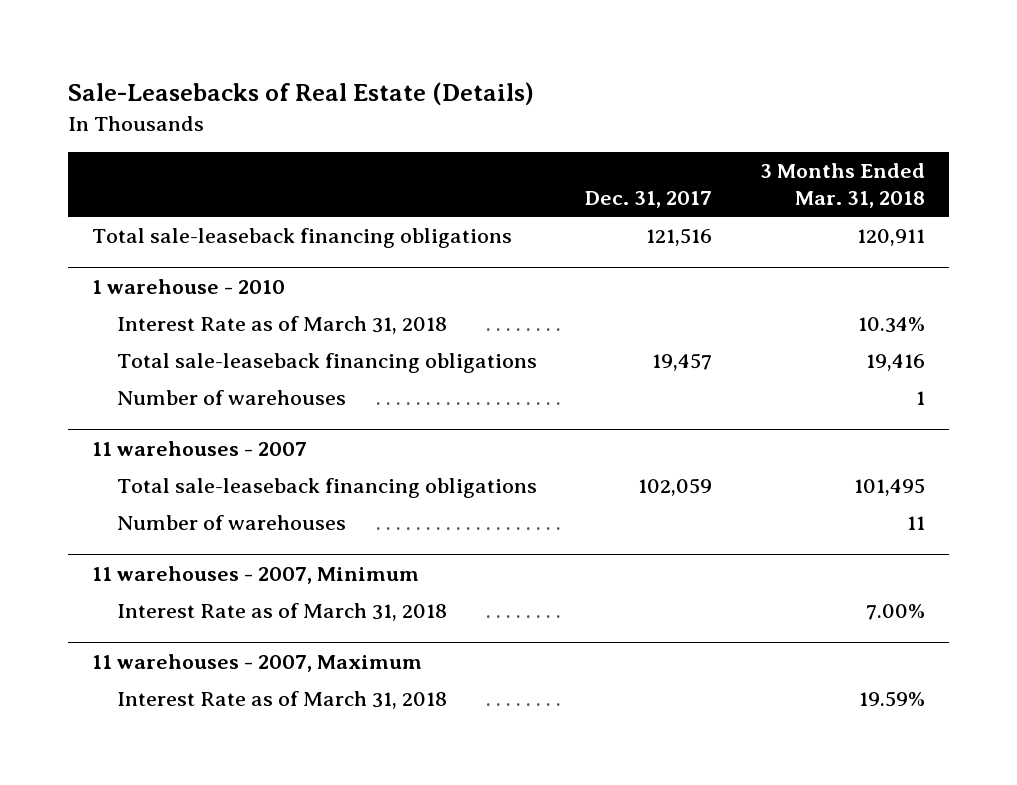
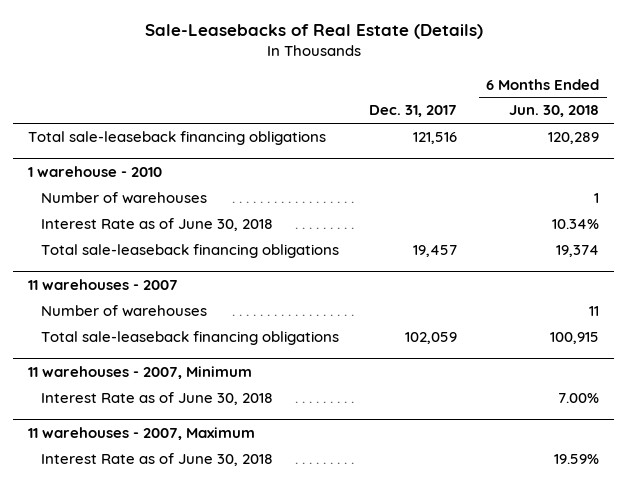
- | Dec. 31, 2017 | 3 Months Ended Mar. 31, 2018
+ | Dec. 31, 2017 | 6 Months Ended Jun. 30, 2018
@ 1 warehouse - 2010
- Interest Rate as of March 31, 2018 | | 10.34%
+ Interest Rate as of June 30, 2018 | | 10.34%
moved down: Total sale-leaseback financing obligations | 19,457 | 19,374
@ 11 warehouses - 2007
moved down: Total sale-leaseback financing obligations | 102,059 | 100,915
@ 11 warehouses - 2007, Minimum
- Interest Rate as of March 31, 2018 | | 7.00%
+ Interest Rate as of June 30, 2018 | | 7.00%
@ 11 warehouses - 2007, Maximum
- Interest Rate as of March 31, 2018 | | 19.59%
+ Interest Rate as of June 30, 2018 | | 19.59%

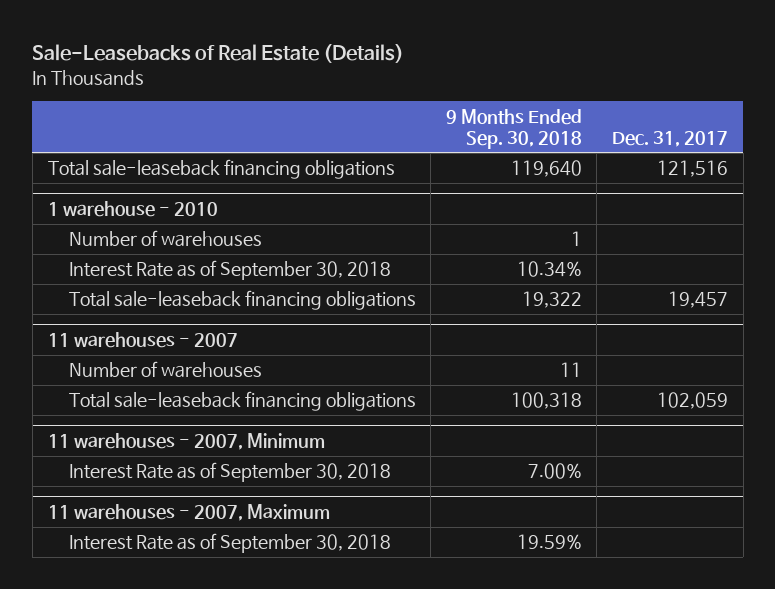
- | Dec. 31, 2017 | 6 Months Ended Jun. 30, 2018
+ | 9 Months Ended Sep. 30, 2018 | Dec. 31, 2017
@ 1 warehouse - 2010
- Interest Rate as of June 30, 2018 | | 10.34%
+ Interest Rate as of September 30, 2018 | 10.34% |
@ 11 warehouses - 2007, Minimum
- Interest Rate as of June 30, 2018 | | 7.00%
+ Interest Rate as of September 30, 2018 | 7.00% |
@ 11 warehouses - 2007, Maximum
- Interest Rate as of June 30, 2018 | | 19.59%
+ Interest Rate as of September 30, 2018 | 19.59% |

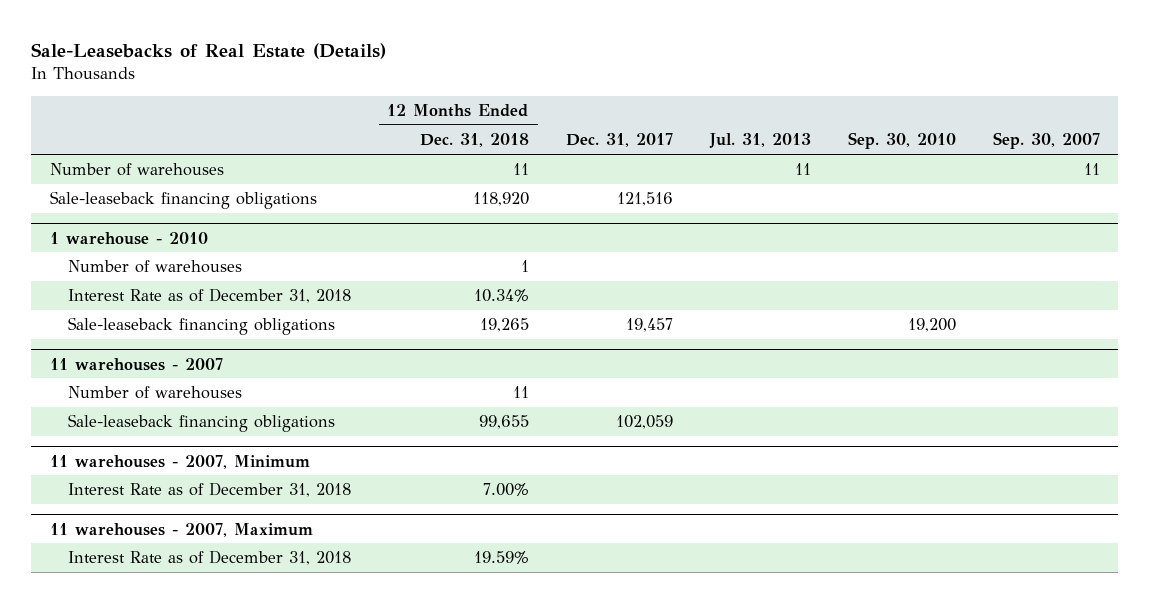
- | 9 Months Ended Sep. 30, 2018 | Dec. 31, 2017
+ | 12 Months Ended Dec. 31, 2018 | Dec. 31, 2017 | Jul. 31, 2013 | Sep. 30, 2010 | Sep. 30, 2007
- Total sale-leaseback financing obligations | 119,640 | 121,516
+ Number of warehouses | 11 | | 11 | | 11
+ Sale-leaseback financing obligations | 118,920 | 121,516 | | |
@ 1 warehouse - 2010
- Interest Rate as of September 30, 2018 | 10.34% |
- Total sale-leaseback financing obligations | 19,322 | 19,457
+ Interest Rate as of December 31, 2018 | 10.34% | | | |
+ Sale-leaseback financing obligations | 19,265 | 19,457 | | 19,200 |
@ 11 warehouses - 2007
- Total sale-leaseback financing obligations | 100,318 | 102,059
+ Sale-leaseback financing obligations | 99,655 | 102,059 | | |
@ 11 warehouses - 2007, Minimum
- Interest Rate as of September 30, 2018 | 7.00% |
+ Interest Rate as of December 31, 2018 | 7.00% | | | |
@ 11 warehouses - 2007, Maximum
- Interest Rate as of September 30, 2018 | 19.59% |
+ Interest Rate as of December 31, 2018 | 19.59% | | | |

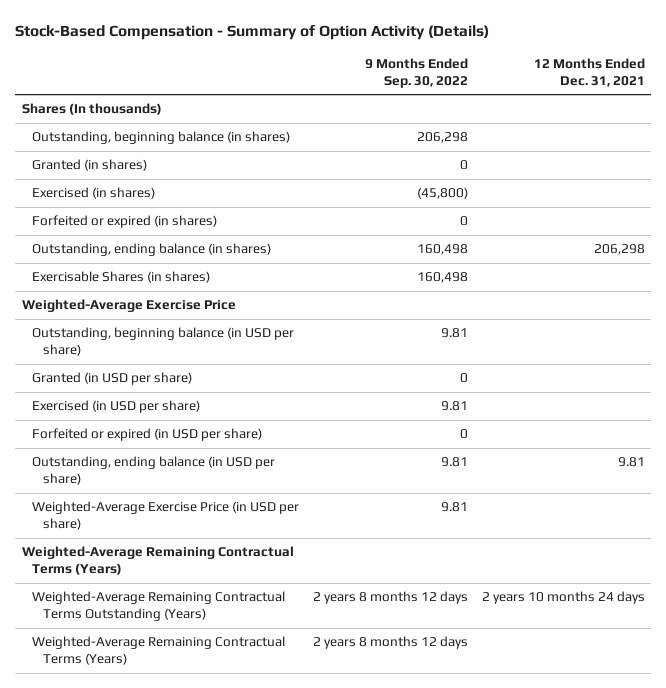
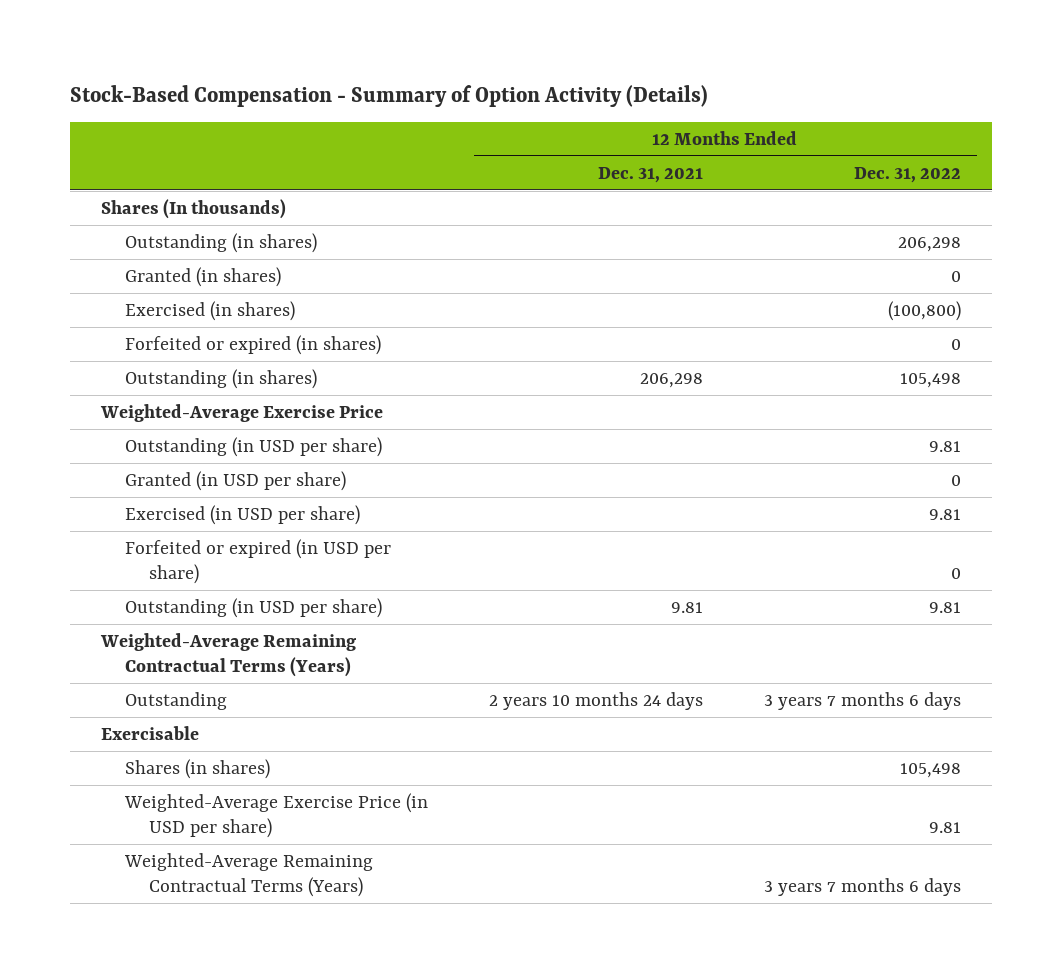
- | 9 Months Ended Sep. 30, 2022 | 12 Months Ended Dec. 31, 2021
+ | 12 Months Ended Dec. 31, 2021 | 12 Months Ended Dec. 31, 2022
- Outstanding, beginning balance (in shares) | 206,298 |
+ Outstanding (in shares) | | 206,298
- Outstanding, ending balance (in shares) | 160,498 | 206,298
- Exercisable Shares (in shares) | 160,498 |
+ Outstanding (in shares) | 206,298 | 105,498
- Outstanding, beginning balance (in USD per share) | 9.81 |
+ Outstanding (in USD per share) | | 9.81
- Outstanding, ending balance (in USD per share) | 9.81 | 9.81
+ Outstanding (in USD per share) | 9.81 | 9.81
- Weighted-Average Remaining Contractual Terms Outstanding (Years) | 2 years 8 months 12 days | 2 years 10 months 24 days
+ Outstanding | 2 years 10 months 24 days | 3 years 7 months 6 days
+ Exercisable
+ Shares (in shares) | | 105,498
moved down: Weighted-Average Exercise Price (in USD per share) | | 9.81

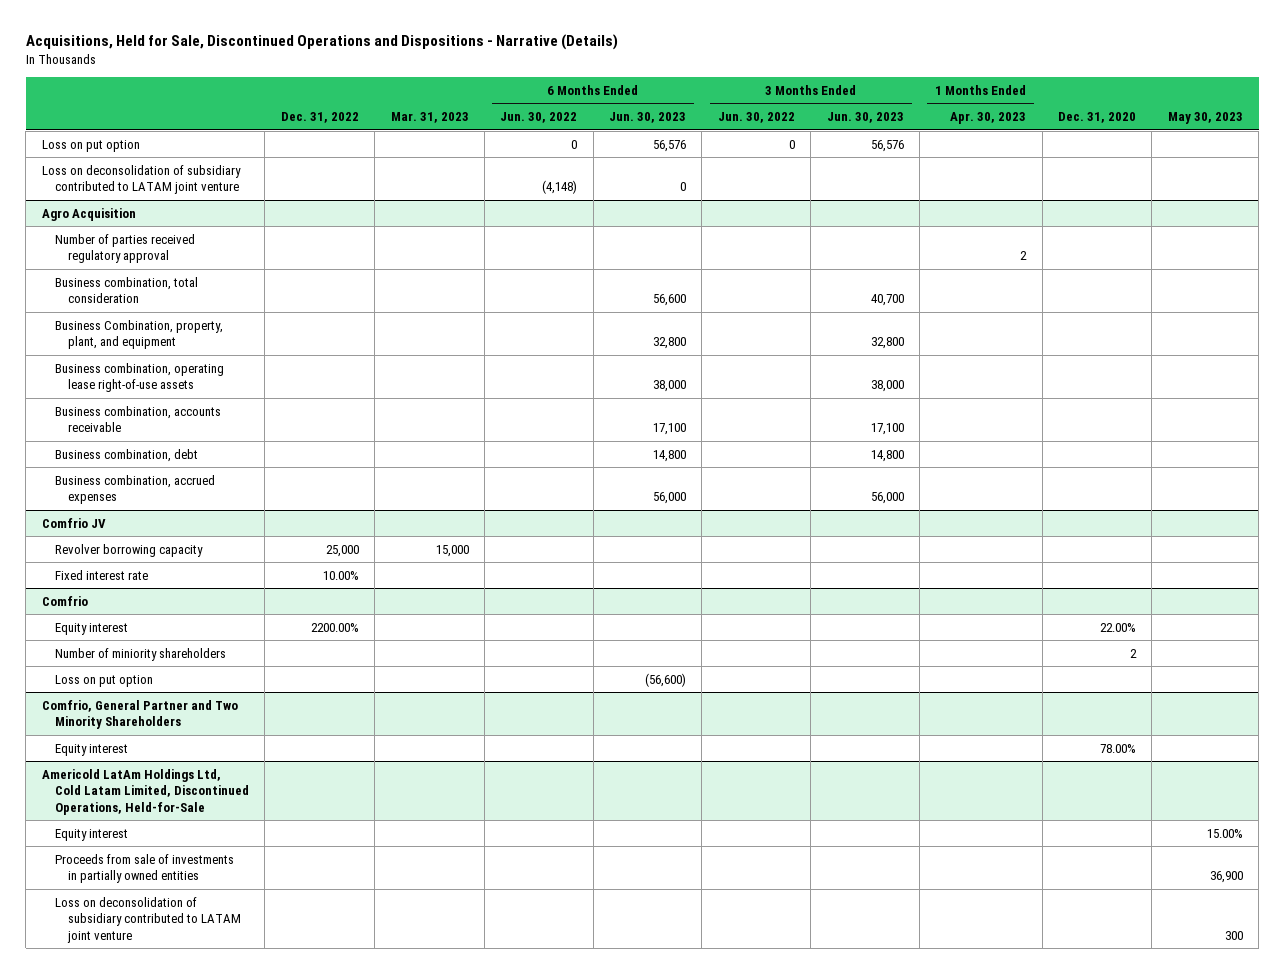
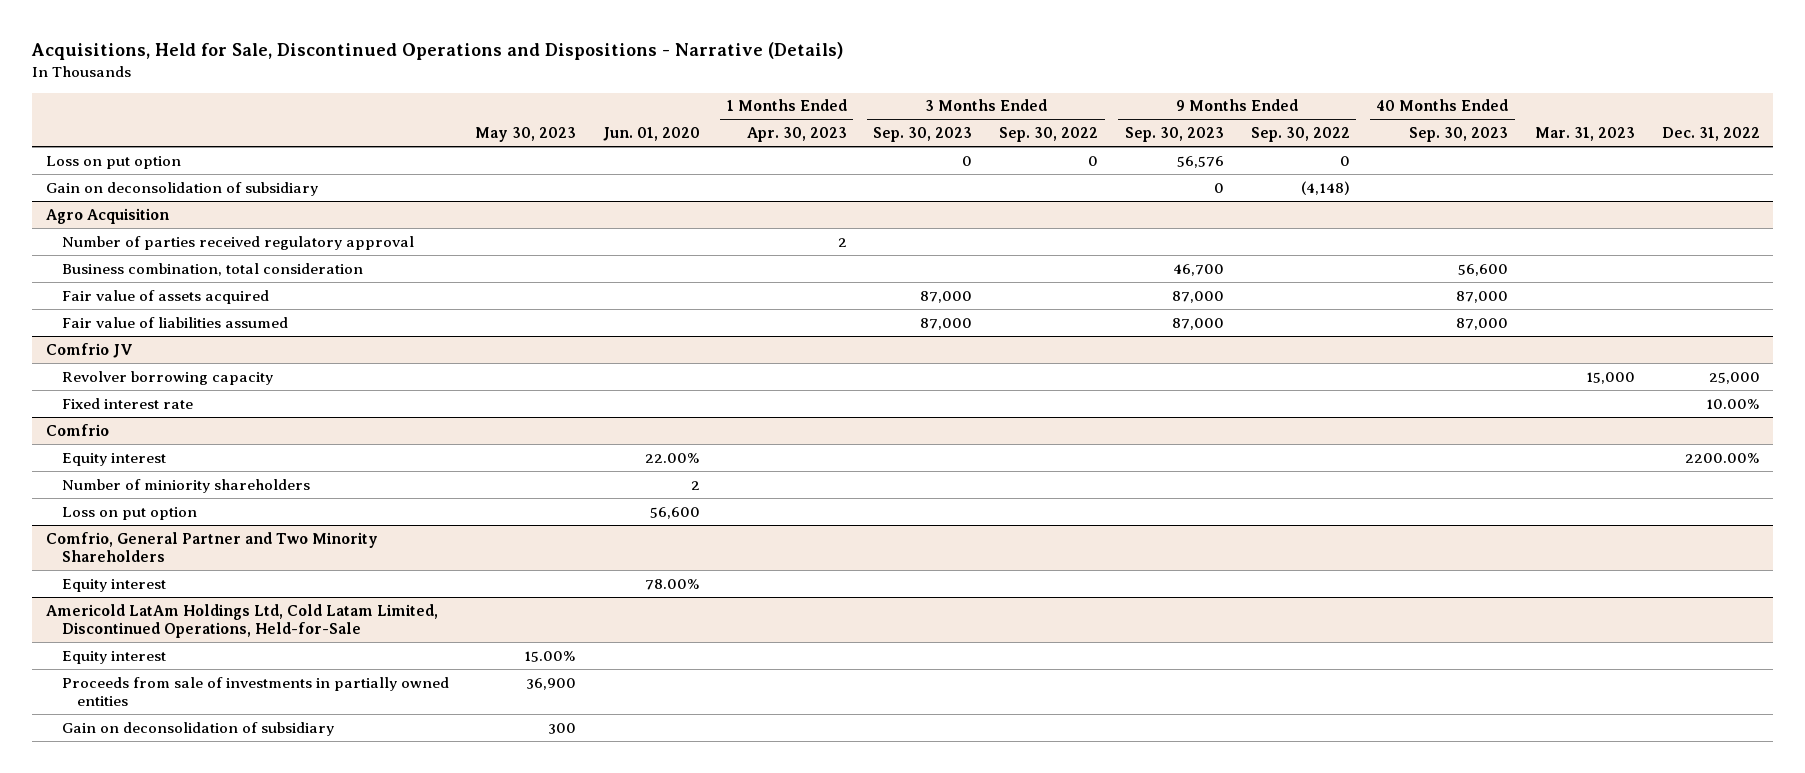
- | Dec. 31, 2022 | Mar. 31, 2023 | 6 Months Ended Jun. 30, 2022 | 6 Months Ended Jun. 30, 2023 | 3 Months Ended Jun. 30, 2022 | 3 Months Ended Jun. 30, 2023 | 1 Months Ended Apr. 30, 2023 | Dec. 31, 2020 | May 30, 2023
+ | May 30, 2023 | Jun. 01, 2020 | 1 Months Ended Apr. 30, 2023 | 3 Months Ended Sep. 30, 2023 | 3 Months Ended Sep. 30, 2022 | 9 Months Ended Sep. 30, 2023 | 9 Months Ended Sep. 30, 2022 | 40 Months Ended Sep. 30, 2023 | Mar. 31, 2023 | Dec. 31, 2022
- Loss on deconsolidation of subsidiary contributed to LATAM joint venture | | | (4,148) | 0 | | | | |
+ Gain on deconsolidation of subsidiary | | | | | | 0 | (4,148) | | |
@ Agro Acquisition
- Business Combination, property, plant, and equipment | | | | 32,800 | | 32,800 | | |
- Business combination, operating lease right-of-use assets | | | | 38,000 | | 38,000 | | |
- Business combination, accounts receivable | | | | 17,100 | | 17,100 | | |
- Business combination, debt | | | | 14,800 | | 14,800 | | |
- Business combination, accrued expenses | | | | 56,000 | | 56,000 | | |
+ Fair value of assets acquired | | | | 87,000 | | 87,000 | | 87,000 | |
+ Fair value of liabilities assumed | | | | 87,000 | | 87,000 | | 87,000 | |
@ Americold LatAm Holdings Ltd, Cold Latam Limited, Discontinued Operations, Held-for-Sale
- Loss on deconsolidation of subsidiary contributed to LATAM joint venture | | | | | | | | | 300
+ Gain on deconsolidation of subsidiary | 300 | | | | | | | | |

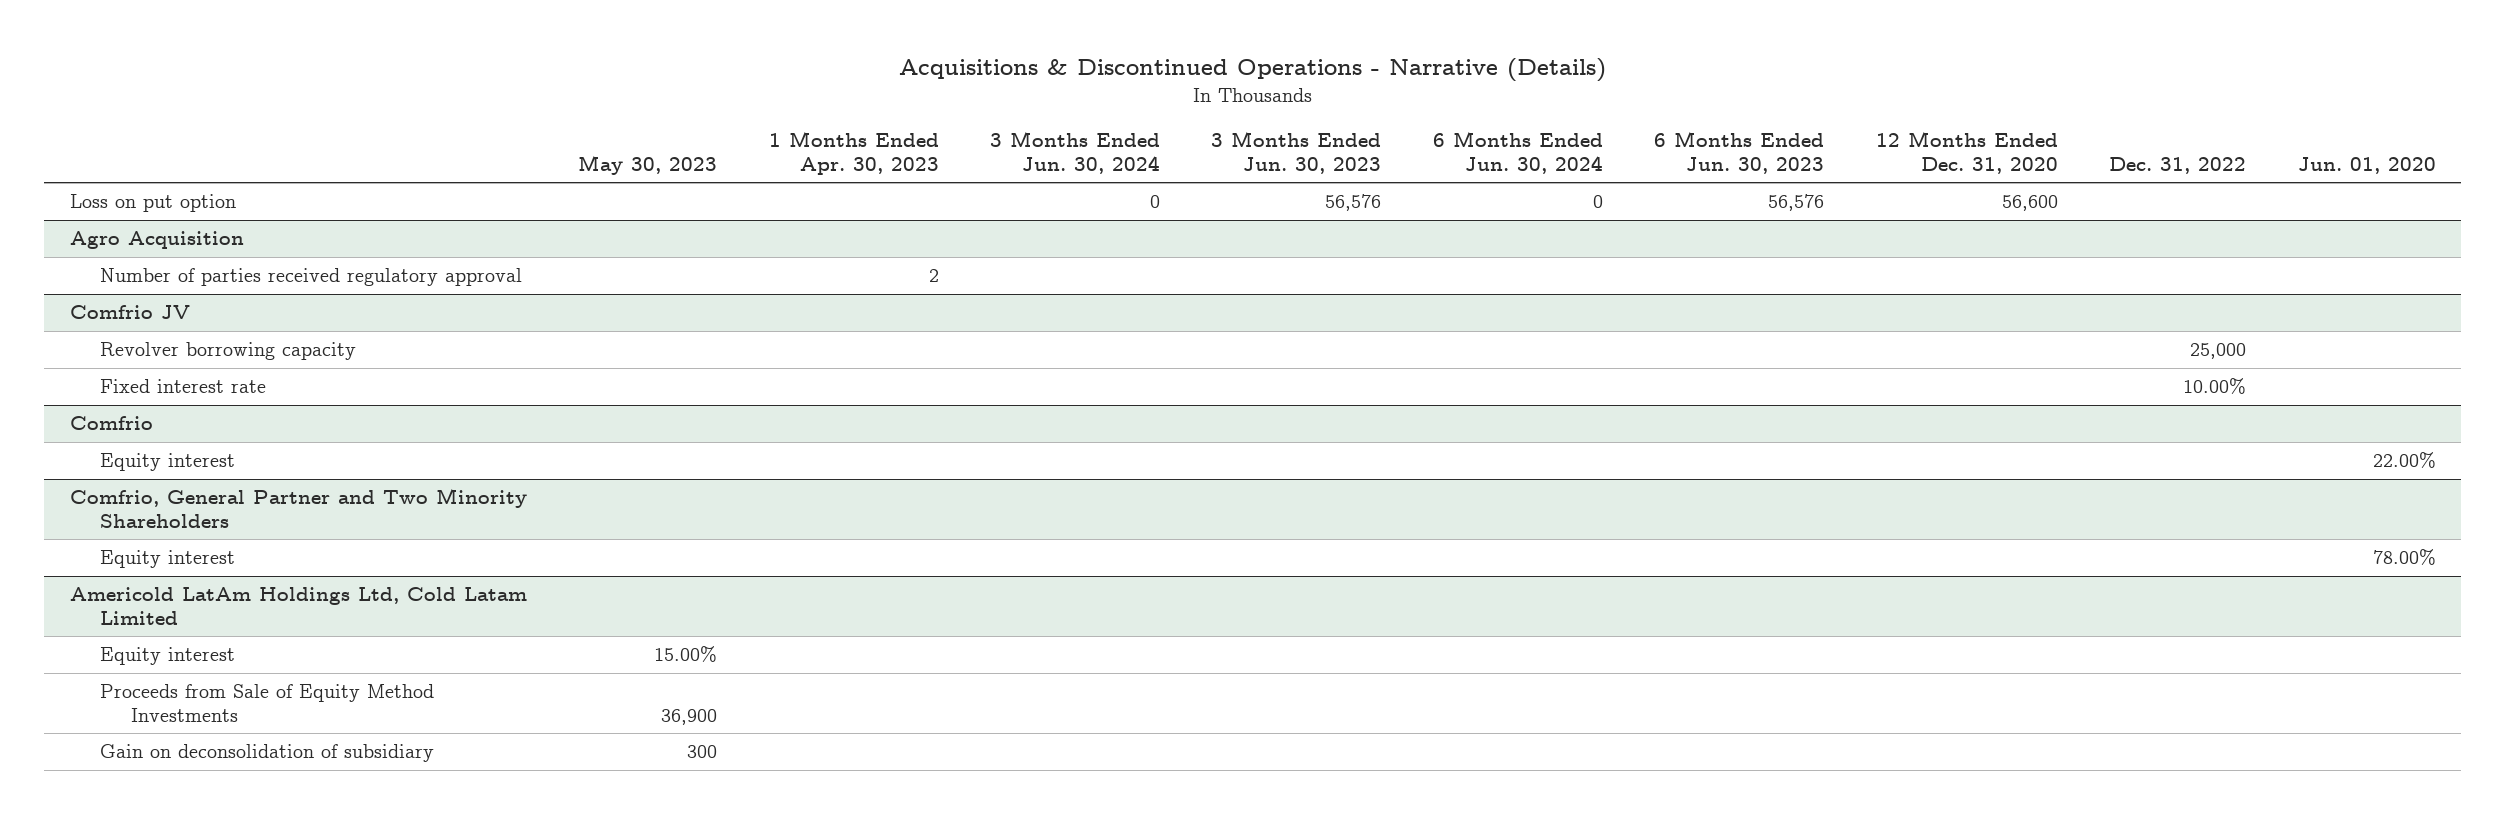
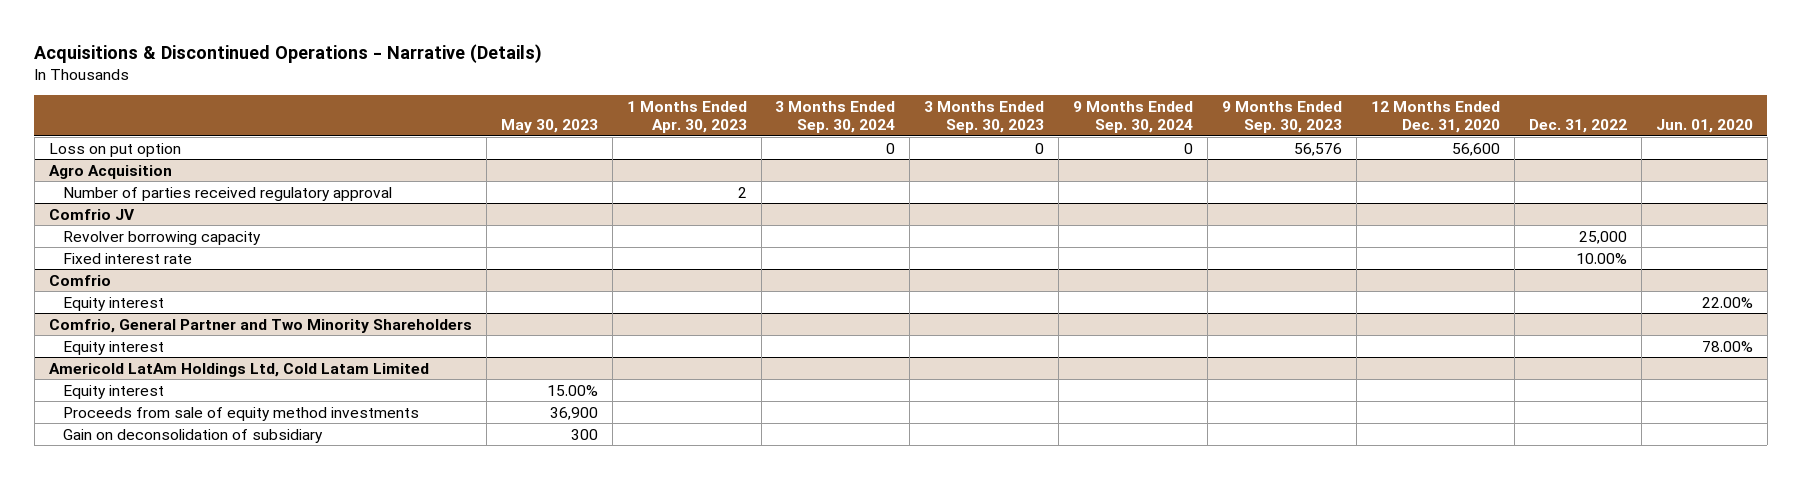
- | May 30, 2023 | 1 Months Ended Apr. 30, 2023 | 3 Months Ended Jun. 30, 2024 | 3 Months Ended Jun. 30, 2023 | 6 Months Ended Jun. 30, 2024 | 6 Months Ended Jun. 30, 2023 | 12 Months Ended Dec. 31, 2020 | Dec. 31, 2022 | Jun. 01, 2020
+ | May 30, 2023 | 1 Months Ended Apr. 30, 2023 | 3 Months Ended Sep. 30, 2024 | 3 Months Ended Sep. 30, 2023 | 9 Months Ended Sep. 30, 2024 | 9 Months Ended Sep. 30, 2023 | 12 Months Ended Dec. 31, 2020 | Dec. 31, 2022 | Jun. 01, 2020
@ Americold LatAm Holdings Ltd, Cold Latam Limited
- Proceeds from Sale of Equity Method Investments | 36,900 | | | | | | | |
+ Proceeds from sale of equity method investments | 36,900 | | | | | | | |

